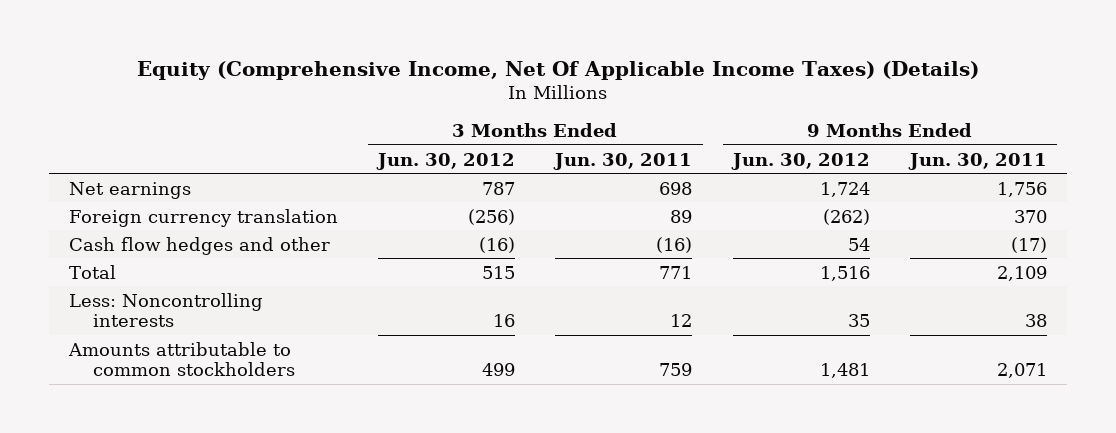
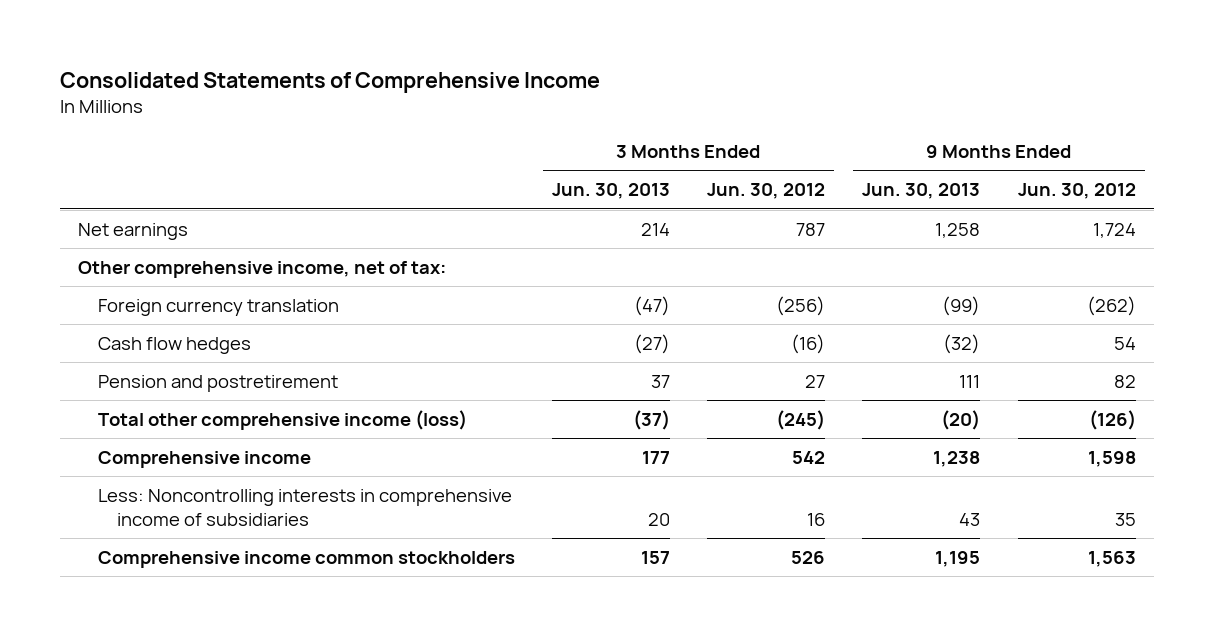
- Equity (Comprehensive Income, Net Of Applicable Income Taxes) (Details)
+ Consolidated Statements of Comprehensive Income
- | 3 Months Ended Jun. 30, 2012 | 3 Months Ended Jun. 30, 2011 | 9 Months Ended Jun. 30, 2012 | 9 Months Ended Jun. 30, 2011
+ | 3 Months Ended Jun. 30, 2013 | 3 Months Ended Jun. 30, 2012 | 9 Months Ended Jun. 30, 2013 | 9 Months Ended Jun. 30, 2012
+ Other comprehensive income, net of tax:
- Cash flow hedges and other | (16) | (16) | 54 | (17)
- Total | 515 | 771 | 1,516 | 2,109
- Less: Noncontrolling interests | 16 | 12 | 35 | 38
- Amounts attributable to common stockholders | 499 | 759 | 1,481 | 2,071
+ Cash flow hedges | (27) | (16) | (32) | 54
+ Pension and postretirement | 37 | 27 | 111 | 82
+ Total other comprehensive income (loss) | (37) | (245) | (20) | (126)
+ Comprehensive income | 177 | 542 | 1,238 | 1,598
+ Less: Noncontrolling interests in comprehensive income of subsidiaries | 20 | 16 | 43 | 35
+ Comprehensive income common stockholders | 157 | 526 | 1,195 | 1,563

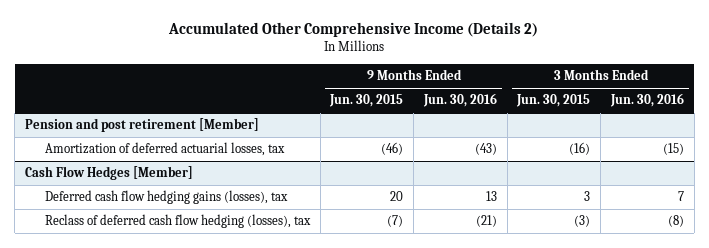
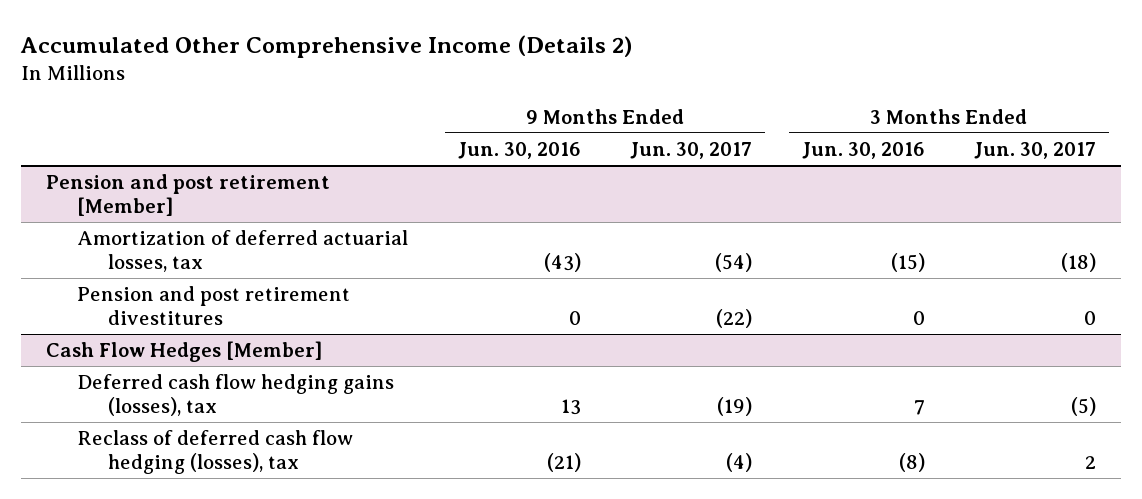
- | 9 Months Ended Jun. 30, 2015 | 9 Months Ended Jun. 30, 2016 | 3 Months Ended Jun. 30, 2015 | 3 Months Ended Jun. 30, 2016
+ | 9 Months Ended Jun. 30, 2016 | 9 Months Ended Jun. 30, 2017 | 3 Months Ended Jun. 30, 2016 | 3 Months Ended Jun. 30, 2017
@ Pension and post retirement [Member]
+ Pension and post retirement divestitures | 0 | (22) | 0 | 0

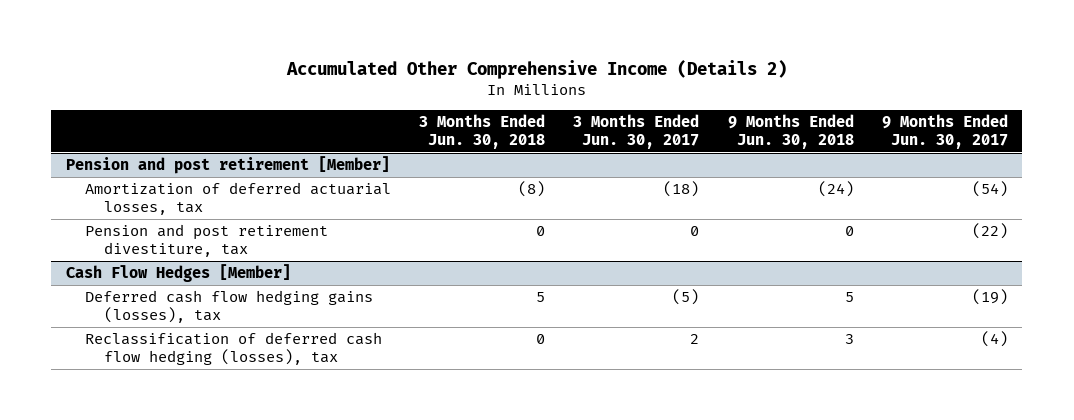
- | 9 Months Ended Jun. 30, 2016 | 9 Months Ended Jun. 30, 2017 | 3 Months Ended Jun. 30, 2016 | 3 Months Ended Jun. 30, 2017
+ | 3 Months Ended Jun. 30, 2018 | 3 Months Ended Jun. 30, 2017 | 9 Months Ended Jun. 30, 2018 | 9 Months Ended Jun. 30, 2017
@ Pension and post retirement [Member]
- Pension and post retirement divestitures | 0 | (22) | 0 | 0
+ Pension and post retirement divestiture, tax | 0 | 0 | 0 | (22)
@ Cash Flow Hedges [Member]
- Reclass of deferred cash flow hedging (losses), tax | (21) | (4) | (8) | 2
+ Reclassification of deferred cash flow hedging (losses), tax | 0 | 2 | 3 | (4)

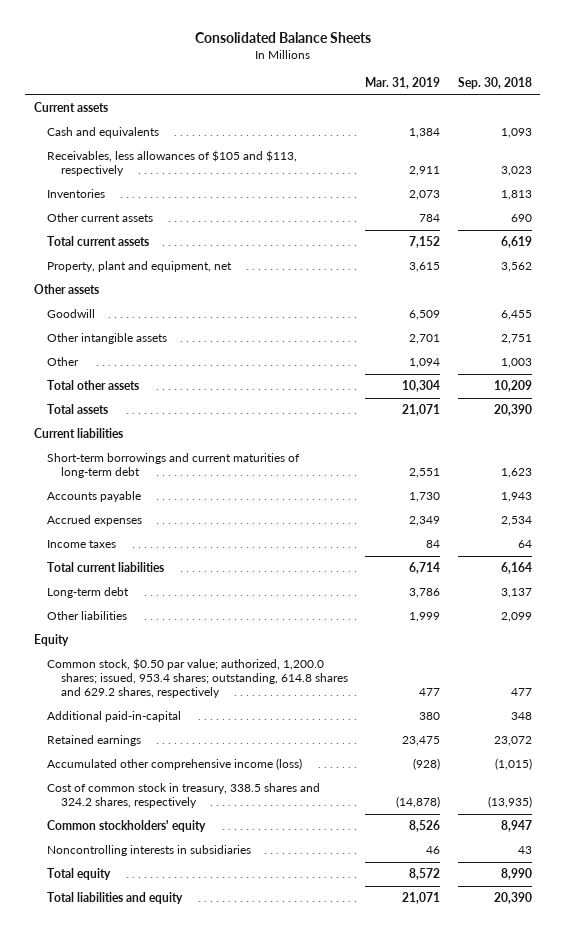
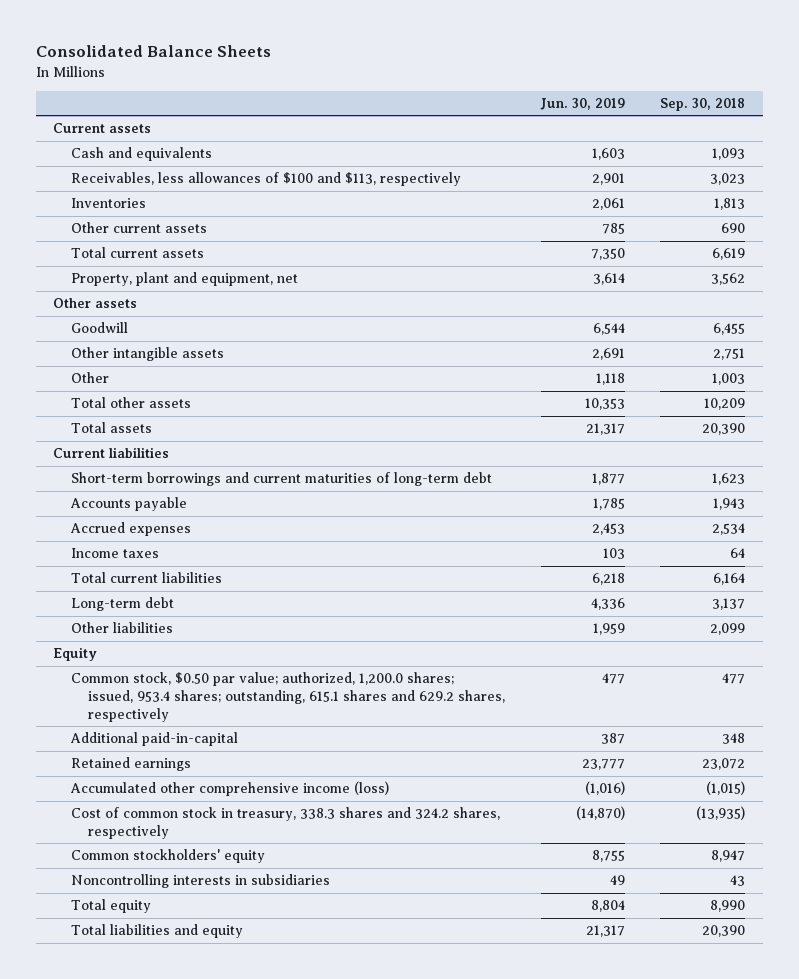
- | Mar. 31, 2019 | Sep. 30, 2018
+ | Jun. 30, 2019 | Sep. 30, 2018
- Receivables, less allowances of $105 and $113, respectively | 2,911 | 3,023
+ Receivables, less allowances of $100 and $113, respectively | 2,901 | 3,023
- Common stock, $0.50 par value; authorized, 1,200.0 shares; issued, 953.4 shares; outstanding, 614.8 shares and 629.2 shares, respectively | 477 | 477
+ Common stock, $0.50 par value; authorized, 1,200.0 shares; issued, 953.4 shares; outstanding, 615.1 shares and 629.2 shares, respectively | 477 | 477
- Cost of common stock in treasury, 338.5 shares and 324.2 shares, respectively | (14,878) | (13,935)
+ Cost of common stock in treasury, 338.3 shares and 324.2 shares, respectively | (14,870) | (13,935)

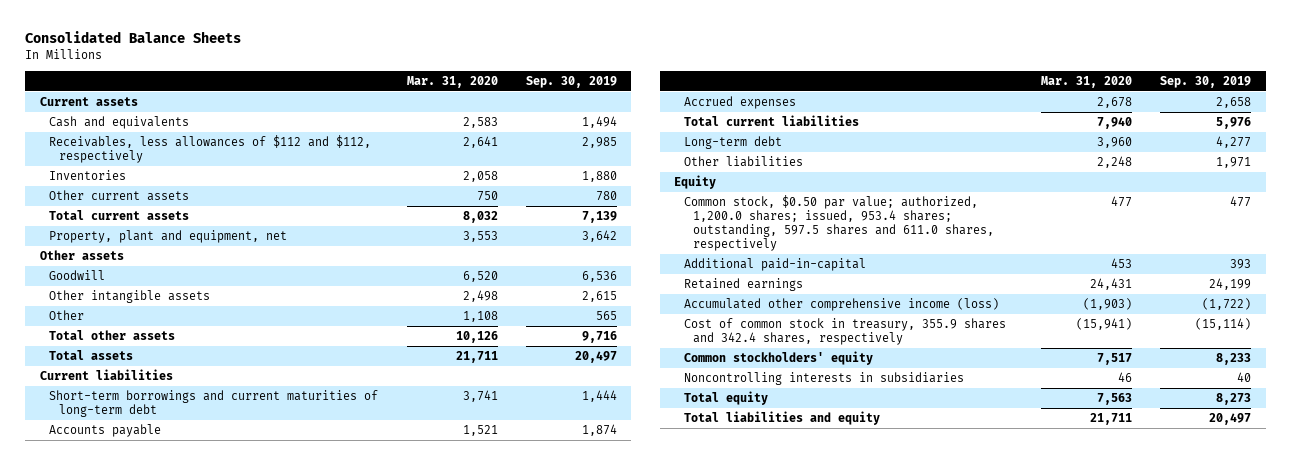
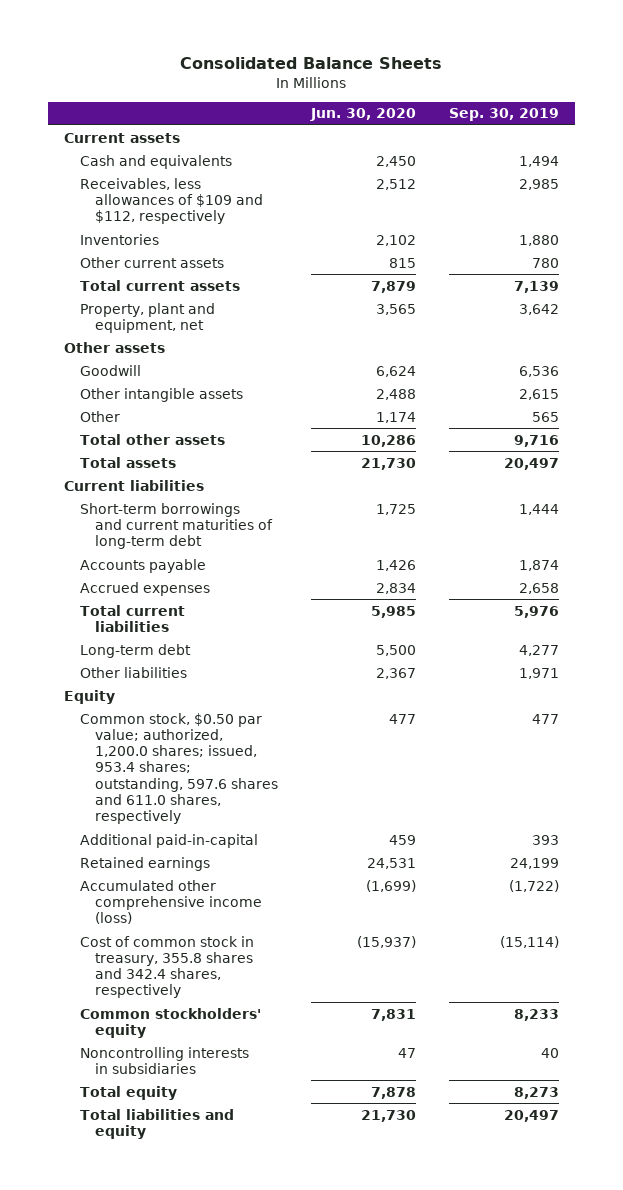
- | Mar. 31, 2020 | Sep. 30, 2019
+ | Jun. 30, 2020 | Sep. 30, 2019
- Receivables, less allowances of $112 and $112, respectively | 2,641 | 2,985
+ Receivables, less allowances of $109 and $112, respectively | 2,512 | 2,985
- Common stock, $0.50 par value; authorized, 1,200.0 shares; issued, 953.4 shares; outstanding, 597.5 shares and 611.0 shares, respectively | 477 | 477
+ Common stock, $0.50 par value; authorized, 1,200.0 shares; issued, 953.4 shares; outstanding, 597.6 shares and 611.0 shares, respectively | 477 | 477
- Cost of common stock in treasury, 355.9 shares and 342.4 shares, respectively | (15,941) | (15,114)
+ Cost of common stock in treasury, 355.8 shares and 342.4 shares, respectively | (15,937) | (15,114)

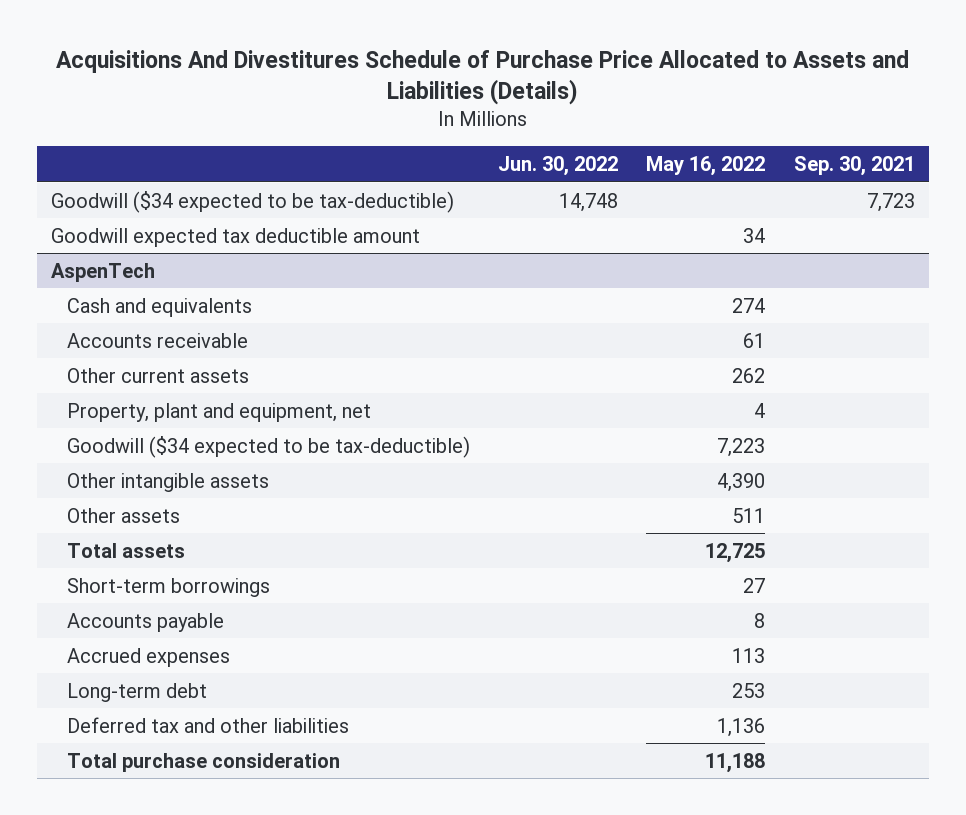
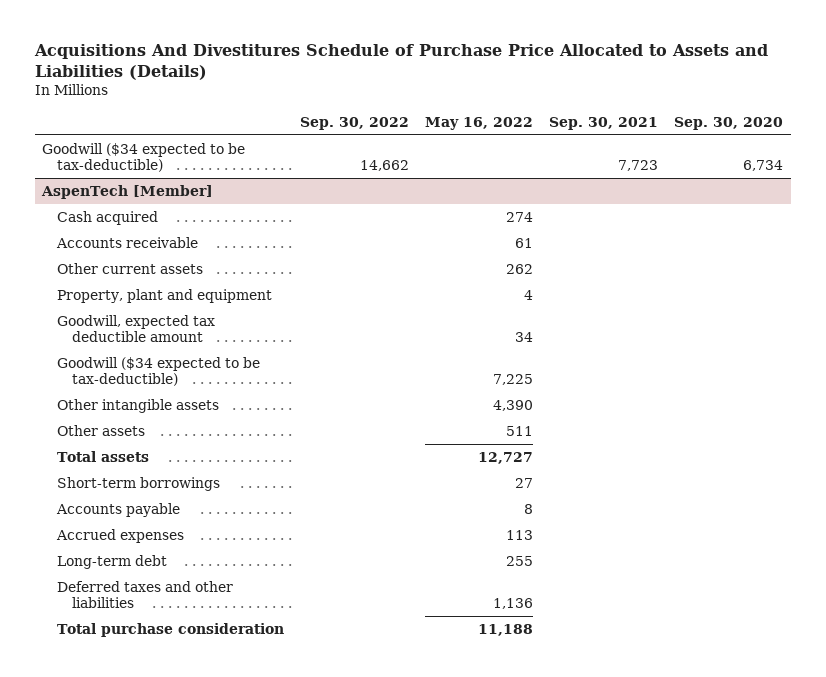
- | Jun. 30, 2022 | May 16, 2022 | Sep. 30, 2021
+ | Sep. 30, 2022 | May 16, 2022 | Sep. 30, 2021 | Sep. 30, 2020
- Goodwill expected tax deductible amount | | 34 |
- AspenTech
- Cash and equivalents | | 274 |
+ AspenTech [Member]
+ Cash acquired | | 274 | |
- Property, plant and equipment, net | | 4 |
- Goodwill ($34 expected to be tax-deductible) | | 7,223 |
+ Property, plant and equipment | | 4 | |
+ Goodwill, expected tax deductible amount | | 34 | |
+ Goodwill ($34 expected to be tax-deductible) | | 7,225 | |
- Total assets | | 12,725 |
+ Total assets | | 12,727 | |
- Long-term debt | | 253 |
- Deferred tax and other liabilities | | 1,136 |
+ Long-term debt | | 255 | |
+ Deferred taxes and other liabilities | | 1,136 | |

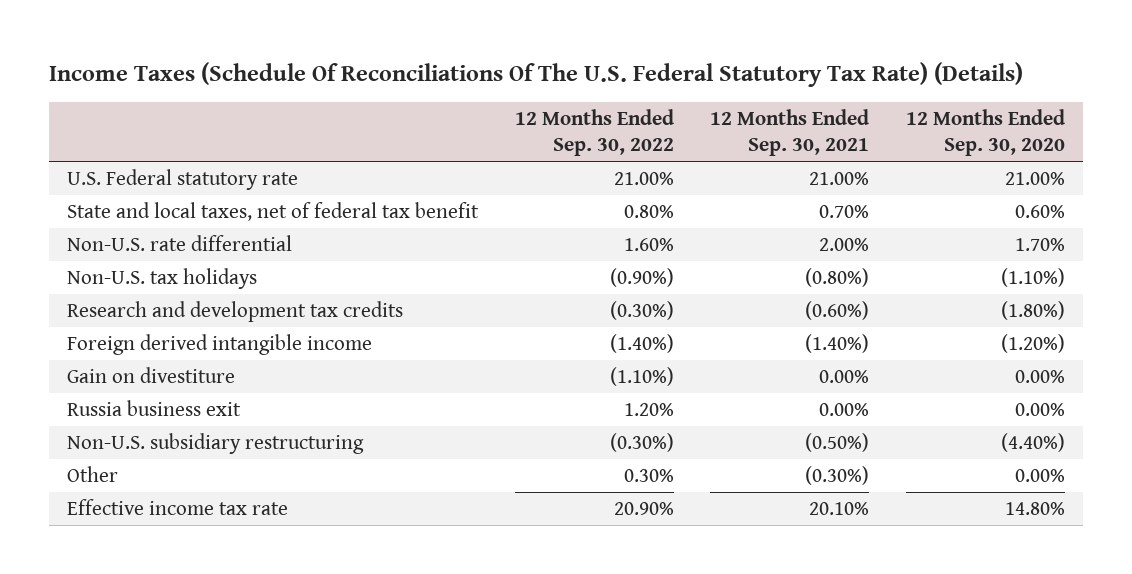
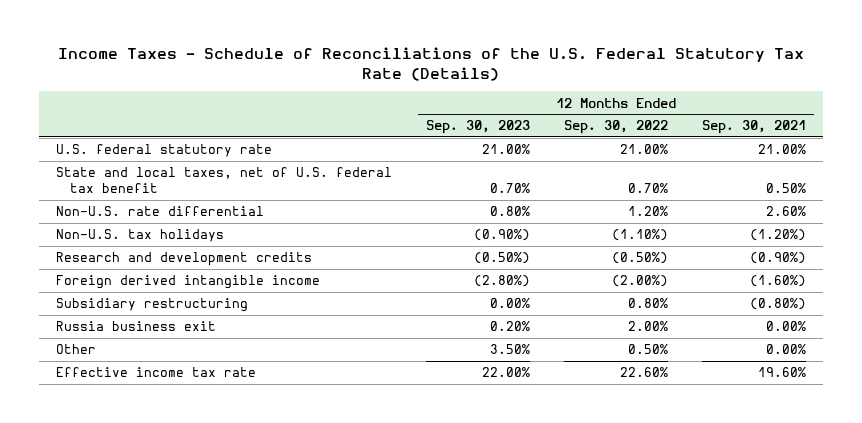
- Income Taxes (Schedule Of Reconciliations Of The U.S. Federal Statutory Tax Rate) (Details)
+ Income Taxes - Schedule of Reconciliations of the U.S. Federal Statutory Tax Rate (Details)
- | 12 Months Ended Sep. 30, 2022 | 12 Months Ended Sep. 30, 2021 | 12 Months Ended Sep. 30, 2020
+ | 12 Months Ended Sep. 30, 2023 | 12 Months Ended Sep. 30, 2022 | 12 Months Ended Sep. 30, 2021
- U.S. Federal statutory rate | 21.00% | 21.00% | 21.00%
- State and local taxes, net of federal tax benefit | 0.80% | 0.70% | 0.60%
- Non-U.S. rate differential | 1.60% | 2.00% | 1.70%
- Non-U.S. tax holidays | (0.90%) | (0.80%) | (1.10%)
- Research and development tax credits | (0.30%) | (0.60%) | (1.80%)
- Foreign derived intangible income | (1.40%) | (1.40%) | (1.20%)
- Gain on divestiture | (1.10%) | 0.00% | 0.00%
- Russia business exit | 1.20% | 0.00% | 0.00%
- Non-U.S. subsidiary restructuring | (0.30%) | (0.50%) | (4.40%)
- Other | 0.30% | (0.30%) | 0.00%
- Effective income tax rate | 20.90% | 20.10% | 14.80%
+ U.S. federal statutory rate | 21.00% | 21.00% | 21.00%
+ State and local taxes, net of U.S. federal tax benefit | 0.70% | 0.70% | 0.50%
+ Non-U.S. rate differential | 0.80% | 1.20% | 2.60%
+ Non-U.S. tax holidays | (0.90%) | (1.10%) | (1.20%)
+ Research and development credits | (0.50%) | (0.50%) | (0.90%)
+ Foreign derived intangible income | (2.80%) | (2.00%) | (1.60%)
+ Subsidiary restructuring | 0.00% | 0.80% | (0.80%)
+ Russia business exit | 0.20% | 2.00% | 0.00%
+ Other | 3.50% | 0.50% | 0.00%
+ Effective income tax rate | 22.00% | 22.60% | 19.60%

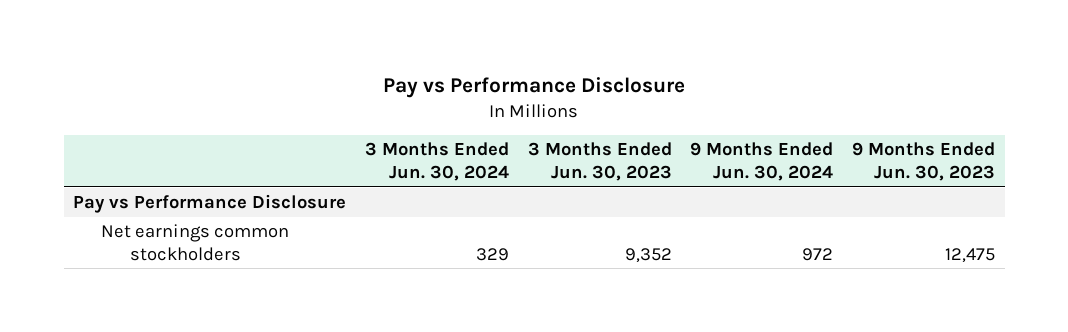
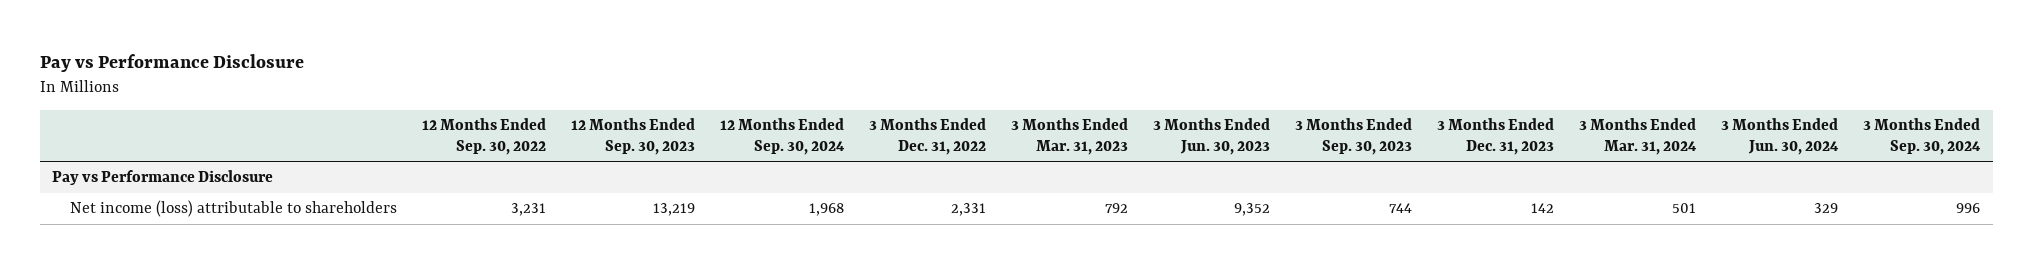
- | 3 Months Ended Jun. 30, 2024 | 3 Months Ended Jun. 30, 2023 | 9 Months Ended Jun. 30, 2024 | 9 Months Ended Jun. 30, 2023
+ | 12 Months Ended Sep. 30, 2022 | 12 Months Ended Sep. 30, 2023 | 12 Months Ended Sep. 30, 2024 | 3 Months Ended Dec. 31, 2022 | 3 Months Ended Mar. 31, 2023 | 3 Months Ended Jun. 30, 2023 | 3 Months Ended Sep. 30, 2023 | 3 Months Ended Dec. 31, 2023 | 3 Months Ended Mar. 31, 2024 | 3 Months Ended Jun. 30, 2024 | 3 Months Ended Sep. 30, 2024
- Net earnings common stockholders | 329 | 9,352 | 972 | 12,475
+ Net income (loss) attributable to shareholders | 3,231 | 13,219 | 1,968 | 2,331 | 792 | 9,352 | 744 | 142 | 501 | 329 | 996

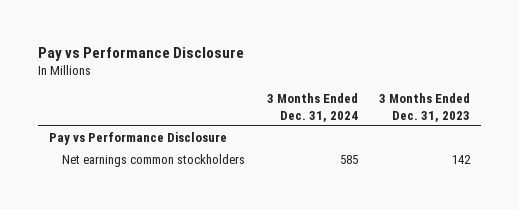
- | 12 Months Ended Sep. 30, 2022 | 12 Months Ended Sep. 30, 2023 | 12 Months Ended Sep. 30, 2024 | 3 Months Ended Dec. 31, 2022 | 3 Months Ended Mar. 31, 2023 | 3 Months Ended Jun. 30, 2023 | 3 Months Ended Sep. 30, 2023 | 3 Months Ended Dec. 31, 2023 | 3 Months Ended Mar. 31, 2024 | 3 Months Ended Jun. 30, 2024 | 3 Months Ended Sep. 30, 2024
+ | 3 Months Ended Dec. 31, 2024 | 3 Months Ended Dec. 31, 2023
- Net income (loss) attributable to shareholders | 3,231 | 13,219 | 1,968 | 2,331 | 792 | 9,352 | 744 | 142 | 501 | 329 | 996
+ Net earnings common stockholders | 585 | 142

